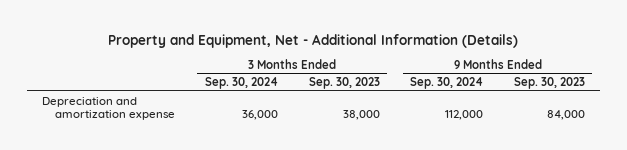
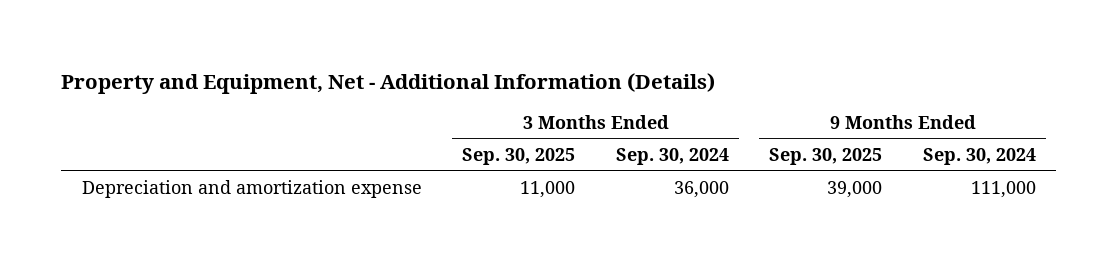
- | 3 Months Ended Sep. 30, 2024 | 3 Months Ended Sep. 30, 2023 | 9 Months Ended Sep. 30, 2024 | 9 Months Ended Sep. 30, 2023
+ | 3 Months Ended Sep. 30, 2025 | 3 Months Ended Sep. 30, 2024 | 9 Months Ended Sep. 30, 2025 | 9 Months Ended Sep. 30, 2024
- Depreciation and amortization expense | 36,000 | 38,000 | 112,000 | 84,000
+ Depreciation and amortization expense | 11,000 | 36,000 | 39,000 | 111,000

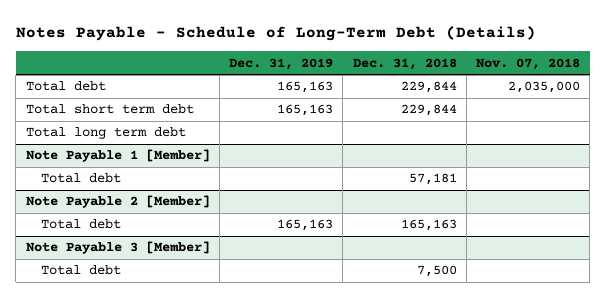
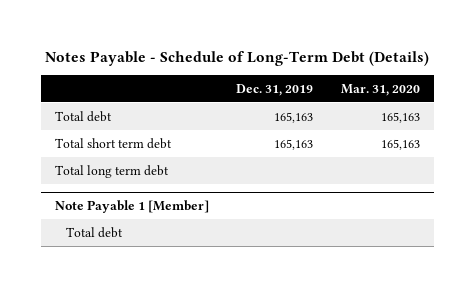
- | Dec. 31, 2019 | Dec. 31, 2018 | Nov. 07, 2018
+ | Dec. 31, 2019 | Mar. 31, 2020
- Note Payable 2 [Member]
- Total debt | 165,163 | 165,163 |
- Note Payable 3 [Member]
- Total debt | | 7,500 |

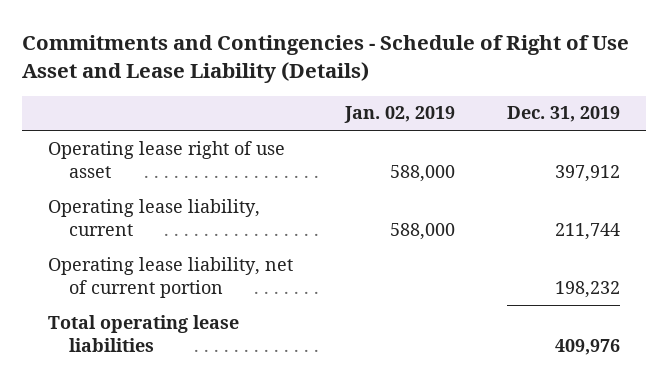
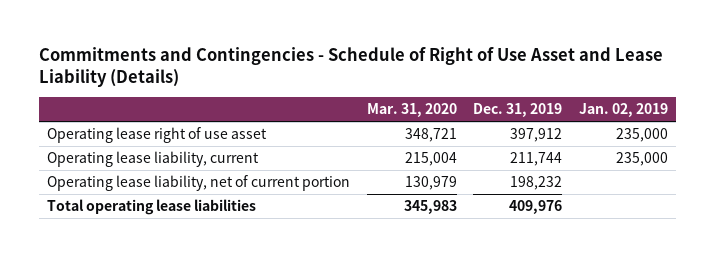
- | Jan. 02, 2019 | Dec. 31, 2019
+ | Mar. 31, 2020 | Dec. 31, 2019 | Jan. 02, 2019
- Operating lease right of use asset | 588,000 | 397,912
- Operating lease liability, current | 588,000 | 211,744
+ Operating lease right of use asset | 348,721 | 397,912 | 235,000
+ Operating lease liability, current | 215,004 | 211,744 | 235,000

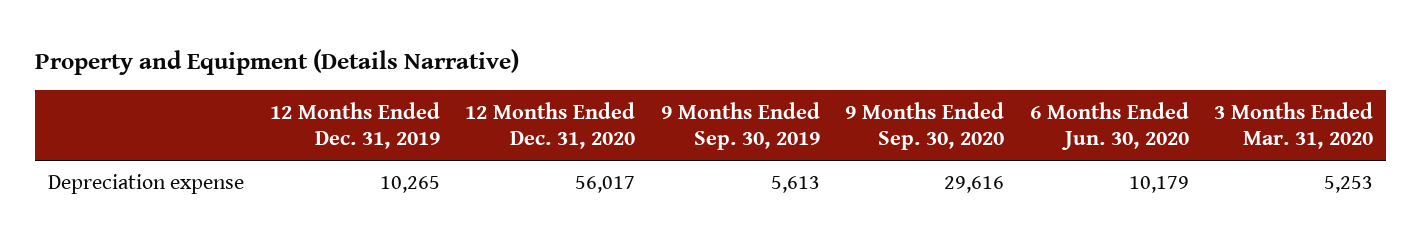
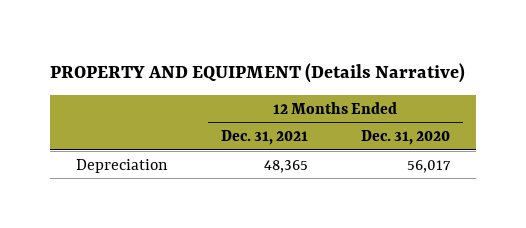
- Property and Equipment (Details Narrative)
+ PROPERTY AND EQUIPMENT (Details Narrative)
- | 12 Months Ended Dec. 31, 2019 | 12 Months Ended Dec. 31, 2020 | 9 Months Ended Sep. 30, 2019 | 9 Months Ended Sep. 30, 2020 | 6 Months Ended Jun. 30, 2020 | 3 Months Ended Mar. 31, 2020
+ | 12 Months Ended Dec. 31, 2021 | 12 Months Ended Dec. 31, 2020
- Depreciation expense | 10,265 | 56,017 | 5,613 | 29,616 | 10,179 | 5,253
+ Depreciation | 48,365 | 56,017

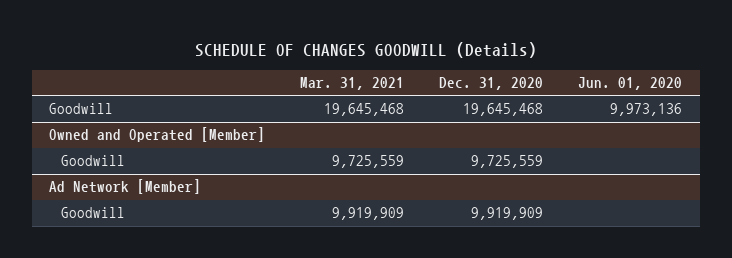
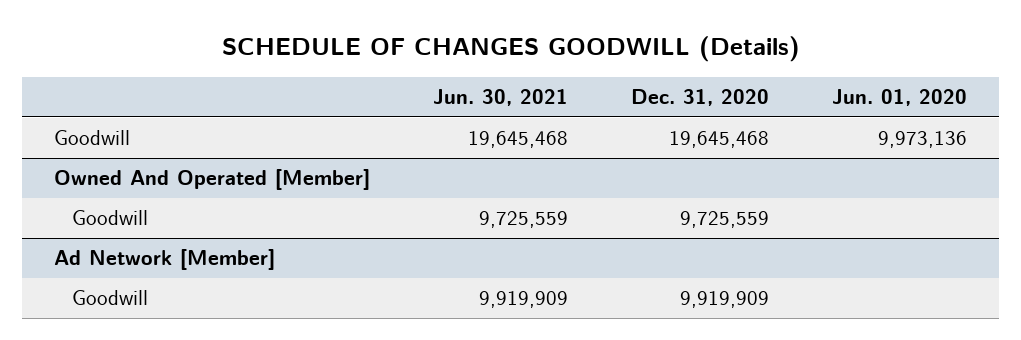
- | Mar. 31, 2021 | Dec. 31, 2020 | Jun. 01, 2020
+ | Jun. 30, 2021 | Dec. 31, 2020 | Jun. 01, 2020
- Owned and Operated [Member]
+ Owned And Operated [Member]

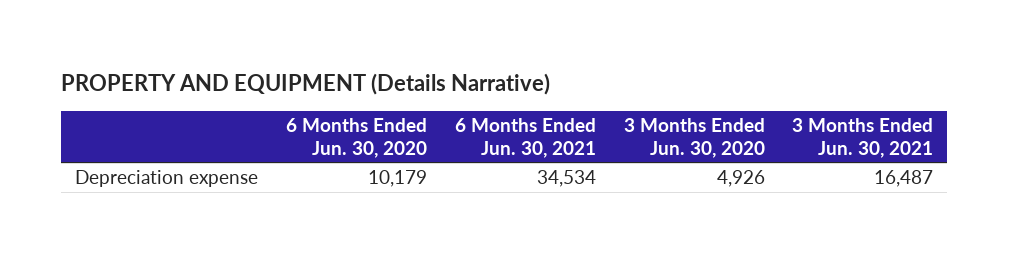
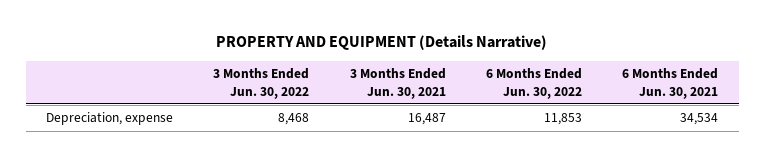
- | 6 Months Ended Jun. 30, 2020 | 6 Months Ended Jun. 30, 2021 | 3 Months Ended Jun. 30, 2020 | 3 Months Ended Jun. 30, 2021
+ | 3 Months Ended Jun. 30, 2022 | 3 Months Ended Jun. 30, 2021 | 6 Months Ended Jun. 30, 2022 | 6 Months Ended Jun. 30, 2021
- Depreciation expense | 10,179 | 34,534 | 4,926 | 16,487
+ Depreciation, expense | 8,468 | 16,487 | 11,853 | 34,534

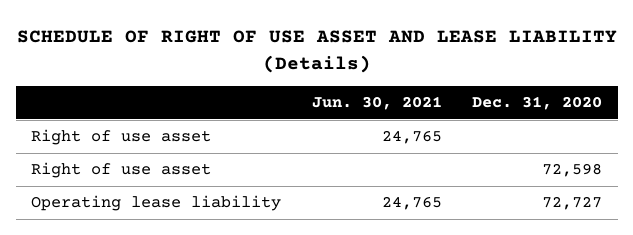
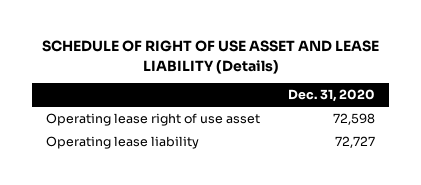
- | Jun. 30, 2021 | Dec. 31, 2020
+ | Dec. 31, 2020
- Right of use asset | 24,765 |
- Right of use asset | | 72,598
+ Operating lease right of use asset | 72,598

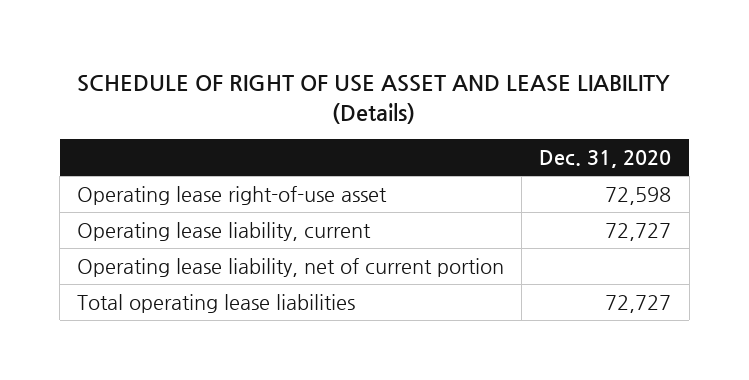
- Operating lease right of use asset | 72,598
- Operating lease liability | 72,727
+ Operating lease right-of-use asset | 72,598
+ Operating lease liability, current | 72,727
+ Operating lease liability, net of current portion
+ Total operating lease liabilities | 72,727

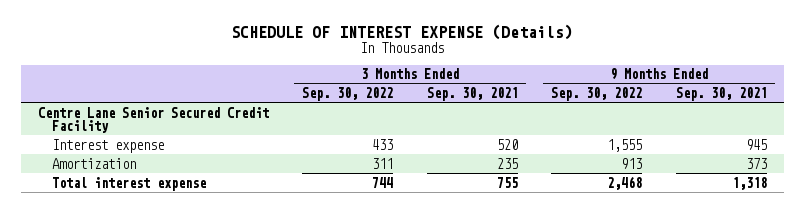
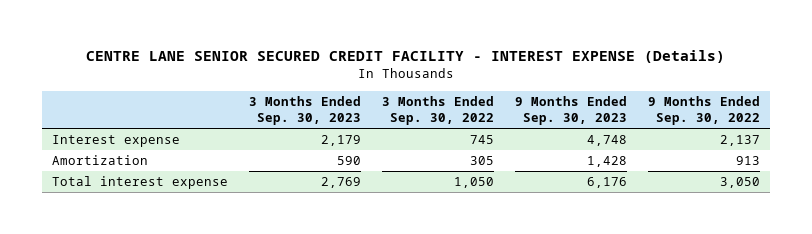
- SCHEDULE OF INTEREST EXPENSE (Details)
+ CENTRE LANE SENIOR SECURED CREDIT FACILITY - INTEREST EXPENSE (Details)
- | 3 Months Ended Sep. 30, 2022 | 3 Months Ended Sep. 30, 2021 | 9 Months Ended Sep. 30, 2022 | 9 Months Ended Sep. 30, 2021
+ | 3 Months Ended Sep. 30, 2023 | 3 Months Ended Sep. 30, 2022 | 9 Months Ended Sep. 30, 2023 | 9 Months Ended Sep. 30, 2022
- Centre Lane Senior Secured Credit Facility
- Interest expense | 433 | 520 | 1,555 | 945
- Amortization | 311 | 235 | 913 | 373
- Total interest expense | 744 | 755 | 2,468 | 1,318
+ Interest expense | 2,179 | 745 | 4,748 | 2,137
+ Amortization | 590 | 305 | 1,428 | 913
+ Total interest expense | 2,769 | 1,050 | 6,176 | 3,050

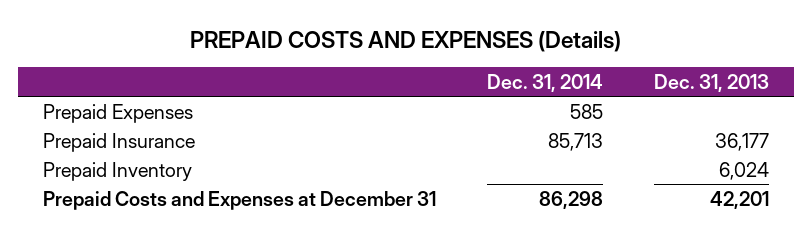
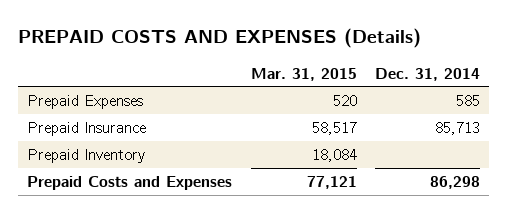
- | Dec. 31, 2014 | Dec. 31, 2013
+ | Mar. 31, 2015 | Dec. 31, 2014
- Prepaid Costs and Expenses at December 31 | 86,298 | 42,201
+ Prepaid Costs and Expenses | 77,121 | 86,298

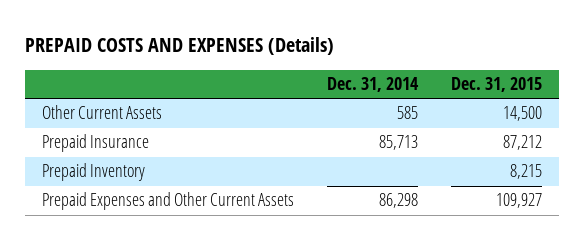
- | Mar. 31, 2015 | Dec. 31, 2014
+ | Dec. 31, 2014 | Dec. 31, 2015
- Prepaid Expenses | 520 | 585
+ Other Current Assets | 585 | 14,500
- Prepaid Costs and Expenses | 77,121 | 86,298
+ Prepaid Expenses and Other Current Assets | 86,298 | 109,927

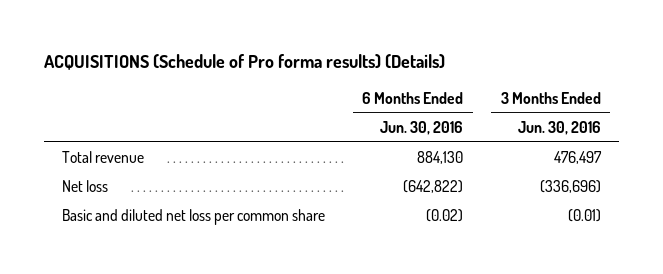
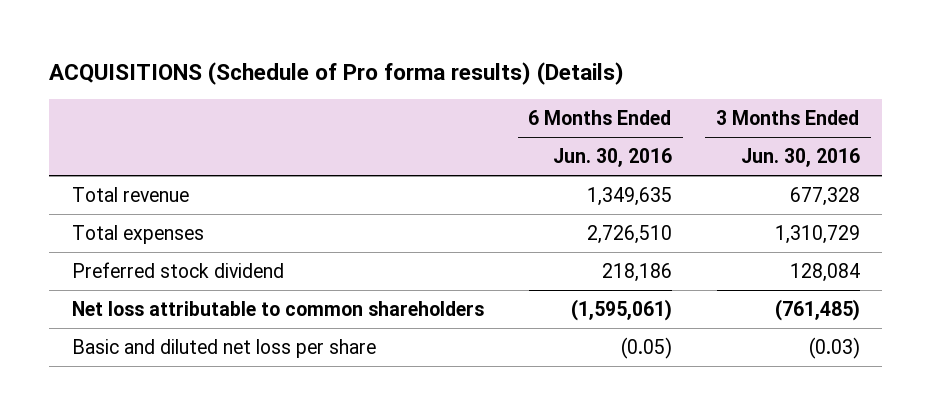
- Total revenue | 884,130 | 476,497
- Net loss | (642,822) | (336,696)
- Basic and diluted net loss per common share | (0.02) | (0.01)
+ Total revenue | 1,349,635 | 677,328
+ Total expenses | 2,726,510 | 1,310,729
+ Preferred stock dividend | 218,186 | 128,084
+ Net loss attributable to common shareholders | (1,595,061) | (761,485)
+ Basic and diluted net loss per share | (0.05) | (0.03)

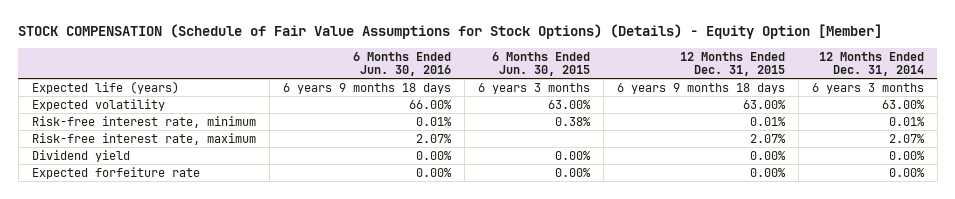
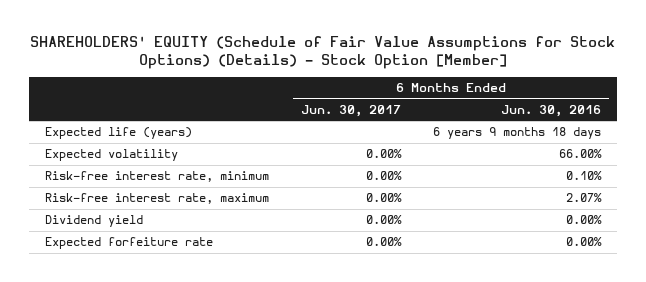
- STOCK COMPENSATION (Schedule of Fair Value Assumptions for Stock Options) (Details) - Equity Option [Member]
+ SHAREHOLDERS' EQUITY (Schedule of Fair Value Assumptions for Stock Options) (Details) - Stock Option [Member]
- | 6 Months Ended Jun. 30, 2016 | 6 Months Ended Jun. 30, 2015 | 12 Months Ended Dec. 31, 2015 | 12 Months Ended Dec. 31, 2014
+ | 6 Months Ended Jun. 30, 2017 | 6 Months Ended Jun. 30, 2016
- Risk-free interest rate, minimum | 0.01% | 0.38% | 0.01% | 0.01%
+ Risk-free interest rate, minimum | 0.00% | 0.10%

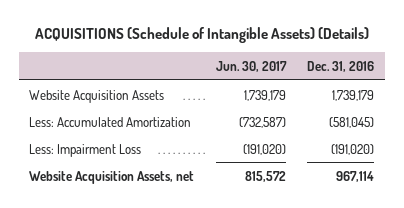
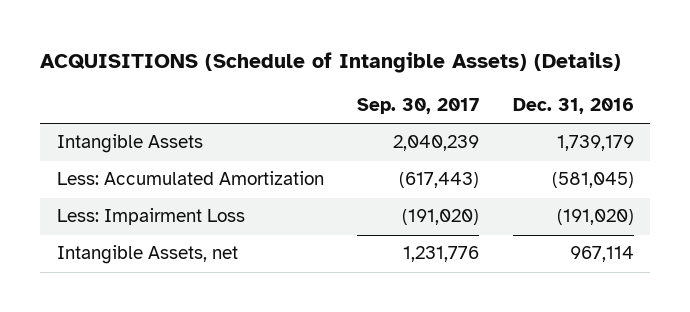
- | Jun. 30, 2017 | Dec. 31, 2016
+ | Sep. 30, 2017 | Dec. 31, 2016
- Website Acquisition Assets | 1,739,179 | 1,739,179
+ Intangible Assets | 2,040,239 | 1,739,179
- Website Acquisition Assets, net | 815,572 | 967,114
+ Intangible Assets, net | 1,231,776 | 967,114

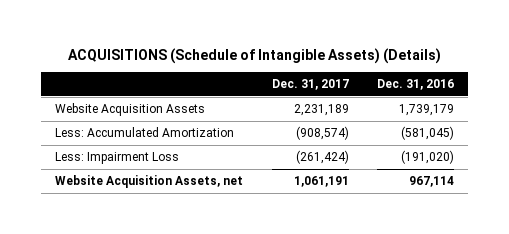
- | Sep. 30, 2017 | Dec. 31, 2016
+ | Dec. 31, 2017 | Dec. 31, 2016
- Intangible Assets | 2,040,239 | 1,739,179
+ Website Acquisition Assets | 2,231,189 | 1,739,179
- Intangible Assets, net | 1,231,776 | 967,114
+ Website Acquisition Assets, net | 1,061,191 | 967,114

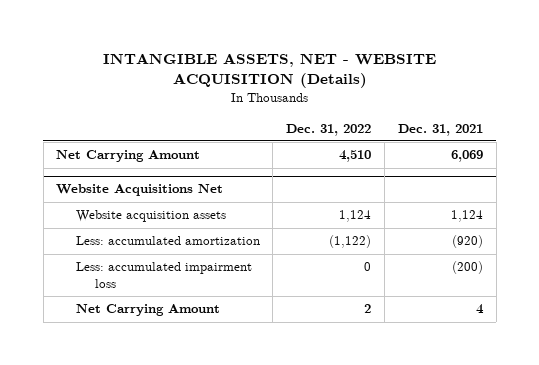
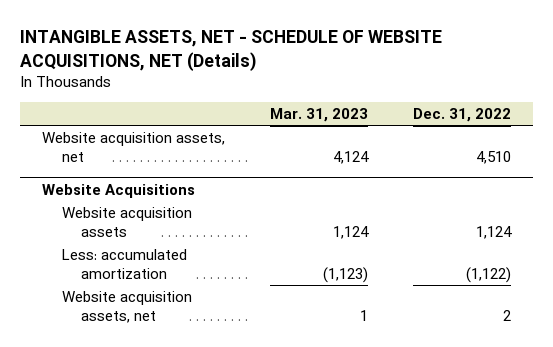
- INTANGIBLE ASSETS, NET - WEBSITE ACQUISITION (Details)
+ INTANGIBLE ASSETS, NET - SCHEDULE OF WEBSITE ACQUISITIONS, NET (Details)
- | Dec. 31, 2022 | Dec. 31, 2021
+ | Mar. 31, 2023 | Dec. 31, 2022
- Net Carrying Amount | 4,510 | 6,069
- Website Acquisitions Net
+ Website acquisition assets, net | 4,124 | 4,510
+ Website Acquisitions
- Less: accumulated impairment loss | 0 | (200)
- Net Carrying Amount | 2 | 4
+ Website acquisition assets, net | 1 | 2

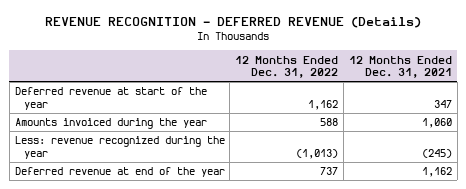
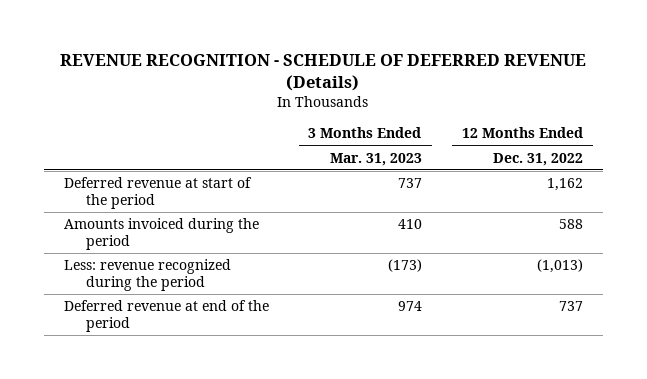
- REVENUE RECOGNITION - DEFERRED REVENUE (Details)
+ REVENUE RECOGNITION - SCHEDULE OF DEFERRED REVENUE (Details)
- | 12 Months Ended Dec. 31, 2022 | 12 Months Ended Dec. 31, 2021
+ | 3 Months Ended Mar. 31, 2023 | 12 Months Ended Dec. 31, 2022
- Deferred revenue at start of the year | 1,162 | 347
- Amounts invoiced during the year | 588 | 1,060
- Less: revenue recognized during the year | (1,013) | (245)
- Deferred revenue at end of the year | 737 | 1,162
+ Deferred revenue at start of the period | 737 | 1,162
+ Amounts invoiced during the period | 410 | 588
+ Less: revenue recognized during the period | (173) | (1,013)
+ Deferred revenue at end of the period | 974 | 737

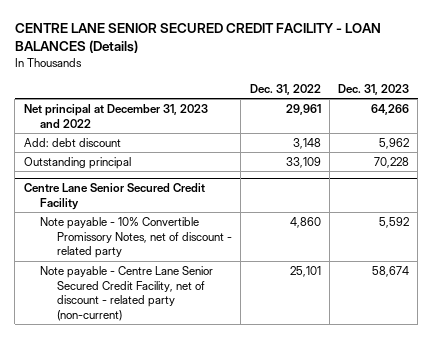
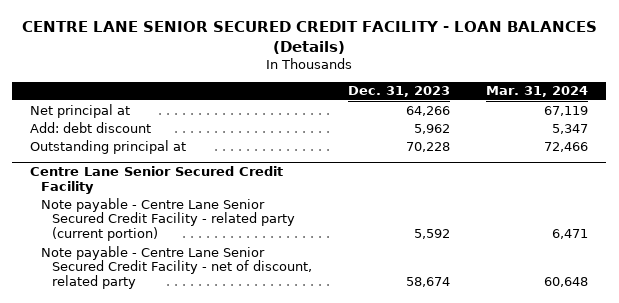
- | Dec. 31, 2022 | Dec. 31, 2023
+ | Dec. 31, 2023 | Mar. 31, 2024
- Net principal at December 31, 2023 and 2022 | 29,961 | 64,266
+ Net principal at | 64,266 | 67,119
- Outstanding principal | 33,109 | 70,228
+ Outstanding principal at | 70,228 | 72,466
@ Centre Lane Senior Secured Credit Facility
- Note payable - 10% Convertible Promissory Notes, net of discount - related party | 4,860 | 5,592
- Note payable - Centre Lane Senior Secured Credit Facility, net of discount - related party (non-current) | 25,101 | 58,674
+ Note payable - Centre Lane Senior Secured Credit Facility - related party (current portion) | 5,592 | 6,471
+ Note payable - Centre Lane Senior Secured Credit Facility - net of discount, related party | 58,674 | 60,648

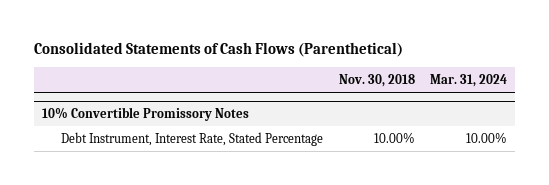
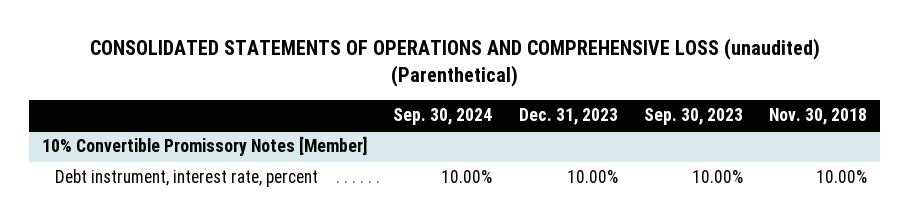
- Consolidated Statements of Cash Flows (Parenthetical)
+ CONSOLIDATED STATEMENTS OF OPERATIONS AND COMPREHENSIVE LOSS (unaudited) (Parenthetical)
- | Nov. 30, 2018 | Mar. 31, 2024
+ | Sep. 30, 2024 | Dec. 31, 2023 | Sep. 30, 2023 | Nov. 30, 2018
- 10% Convertible Promissory Notes
- Debt Instrument, Interest Rate, Stated Percentage | 10.00% | 10.00%
+ 10% Convertible Promissory Notes [Member]
+ Debt instrument, interest rate, percent | 10.00% | 10.00% | 10.00% | 10.00%

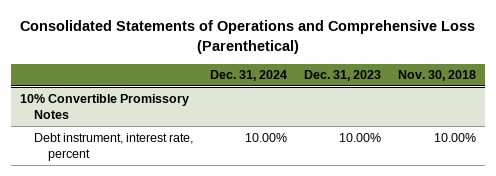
- CONSOLIDATED STATEMENTS OF OPERATIONS AND COMPREHENSIVE LOSS (unaudited) (Parenthetical)
+ Consolidated Statements of Operations and Comprehensive Loss (Parenthetical)
- | Sep. 30, 2024 | Dec. 31, 2023 | Sep. 30, 2023 | Nov. 30, 2018
+ | Dec. 31, 2024 | Dec. 31, 2023 | Nov. 30, 2018
- 10% Convertible Promissory Notes [Member]
+ 10% Convertible Promissory Notes

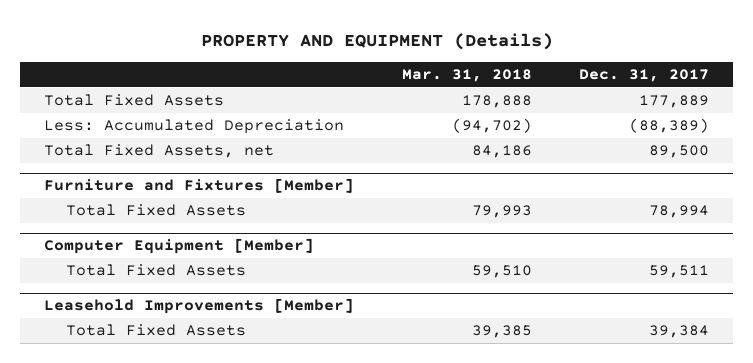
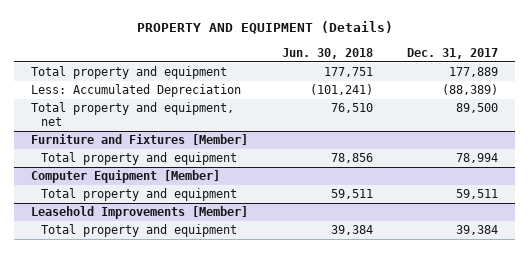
- | Mar. 31, 2018 | Dec. 31, 2017
+ | Jun. 30, 2018 | Dec. 31, 2017
- Total Fixed Assets | 178,888 | 177,889
+ Total property and equipment | 177,751 | 177,889
- Total Fixed Assets, net | 84,186 | 89,500
+ Total property and equipment, net | 76,510 | 89,500
@ Furniture and Fixtures [Member]
- Total Fixed Assets | 79,993 | 78,994
+ Total property and equipment | 78,856 | 78,994
@ Computer Equipment [Member]
- Total Fixed Assets | 59,510 | 59,511
+ Total property and equipment | 59,511 | 59,511
@ Leasehold Improvements [Member]
- Total Fixed Assets | 39,385 | 39,384
+ Total property and equipment | 39,384 | 39,384

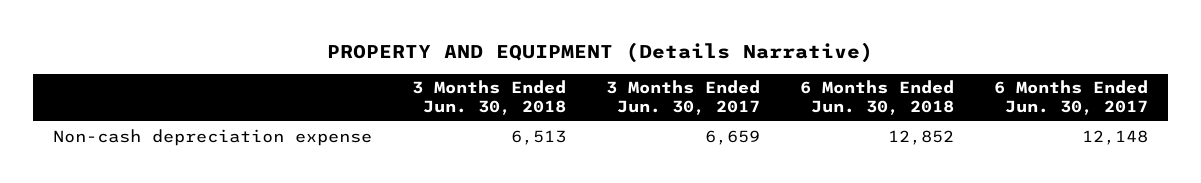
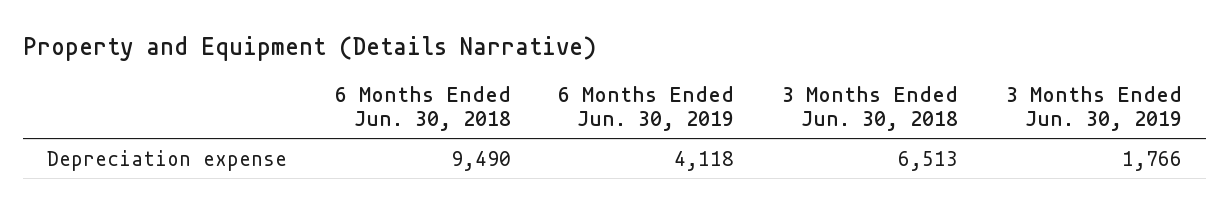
- PROPERTY AND EQUIPMENT (Details Narrative)
+ Property and Equipment (Details Narrative)
- | 3 Months Ended Jun. 30, 2018 | 3 Months Ended Jun. 30, 2017 | 6 Months Ended Jun. 30, 2018 | 6 Months Ended Jun. 30, 2017
+ | 6 Months Ended Jun. 30, 2018 | 6 Months Ended Jun. 30, 2019 | 3 Months Ended Jun. 30, 2018 | 3 Months Ended Jun. 30, 2019
- Non-cash depreciation expense | 6,513 | 6,659 | 12,852 | 12,148
+ Depreciation expense | 9,490 | 4,118 | 6,513 | 1,766

